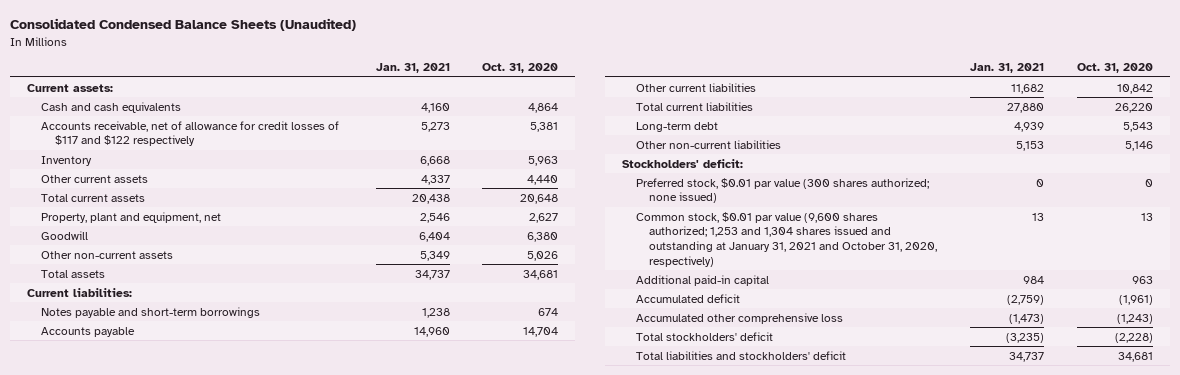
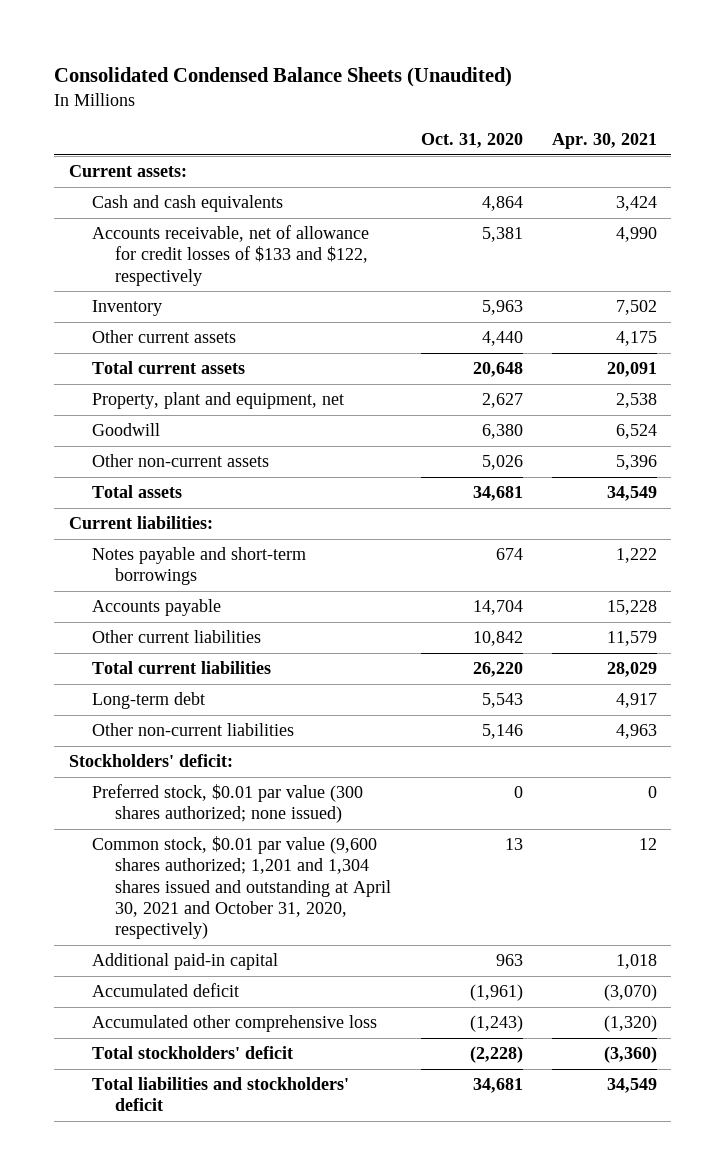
- | Jan. 31, 2021 | Oct. 31, 2020
+ | Oct. 31, 2020 | Apr. 30, 2021
- Accounts receivable, net of allowance for credit losses of $117 and $122 respectively | 5,273 | 5,381
+ Accounts receivable, net of allowance for credit losses of $133 and $122, respectively | 5,381 | 4,990
- Common stock, $0.01 par value (9,600 shares authorized; 1,253 and 1,304 shares issued and outstanding at January 31, 2021 and October 31, 2020, respectively) | 13 | 13
+ Common stock, $0.01 par value (9,600 shares authorized; 1,201 and 1,304 shares issued and outstanding at April 30, 2021 and October 31, 2020, respectively) | 13 | 12

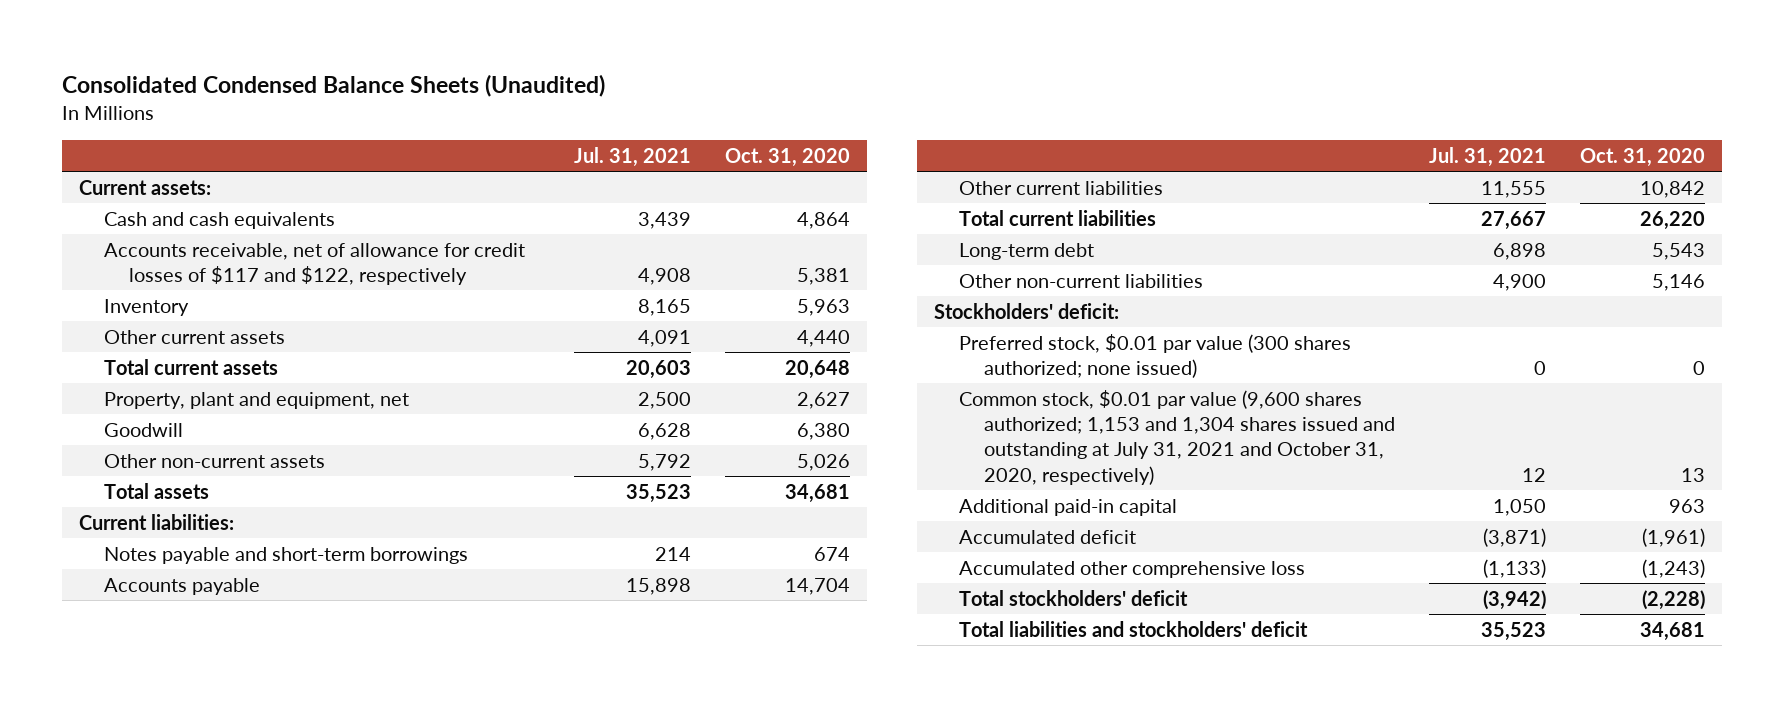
- | Oct. 31, 2020 | Apr. 30, 2021
+ | Jul. 31, 2021 | Oct. 31, 2020
- Accounts receivable, net of allowance for credit losses of $133 and $122, respectively | 5,381 | 4,990
+ Accounts receivable, net of allowance for credit losses of $117 and $122, respectively | 4,908 | 5,381
- Common stock, $0.01 par value (9,600 shares authorized; 1,201 and 1,304 shares issued and outstanding at April 30, 2021 and October 31, 2020, respectively) | 13 | 12
+ Common stock, $0.01 par value (9,600 shares authorized; 1,153 and 1,304 shares issued and outstanding at July 31, 2021 and October 31, 2020, respectively) | 12 | 13

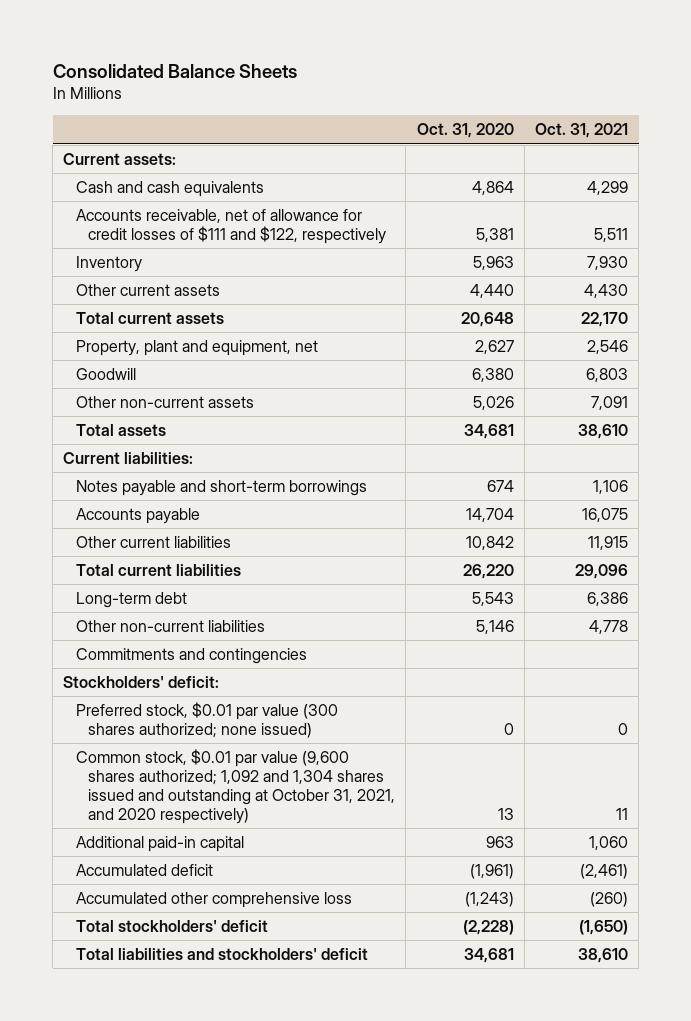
- Consolidated Condensed Balance Sheets (Unaudited)
+ Consolidated Balance Sheets
- | Jul. 31, 2021 | Oct. 31, 2020
+ | Oct. 31, 2020 | Oct. 31, 2021
- Accounts receivable, net of allowance for credit losses of $117 and $122, respectively | 4,908 | 5,381
+ Accounts receivable, net of allowance for credit losses of $111 and $122, respectively | 5,381 | 5,511
+ Commitments and contingencies
- Common stock, $0.01 par value (9,600 shares authorized; 1,153 and 1,304 shares issued and outstanding at July 31, 2021 and October 31, 2020, respectively) | 12 | 13
+ Common stock, $0.01 par value (9,600 shares authorized; 1,092 and 1,304 shares issued and outstanding at October 31, 2021, and 2020 respectively) | 13 | 11

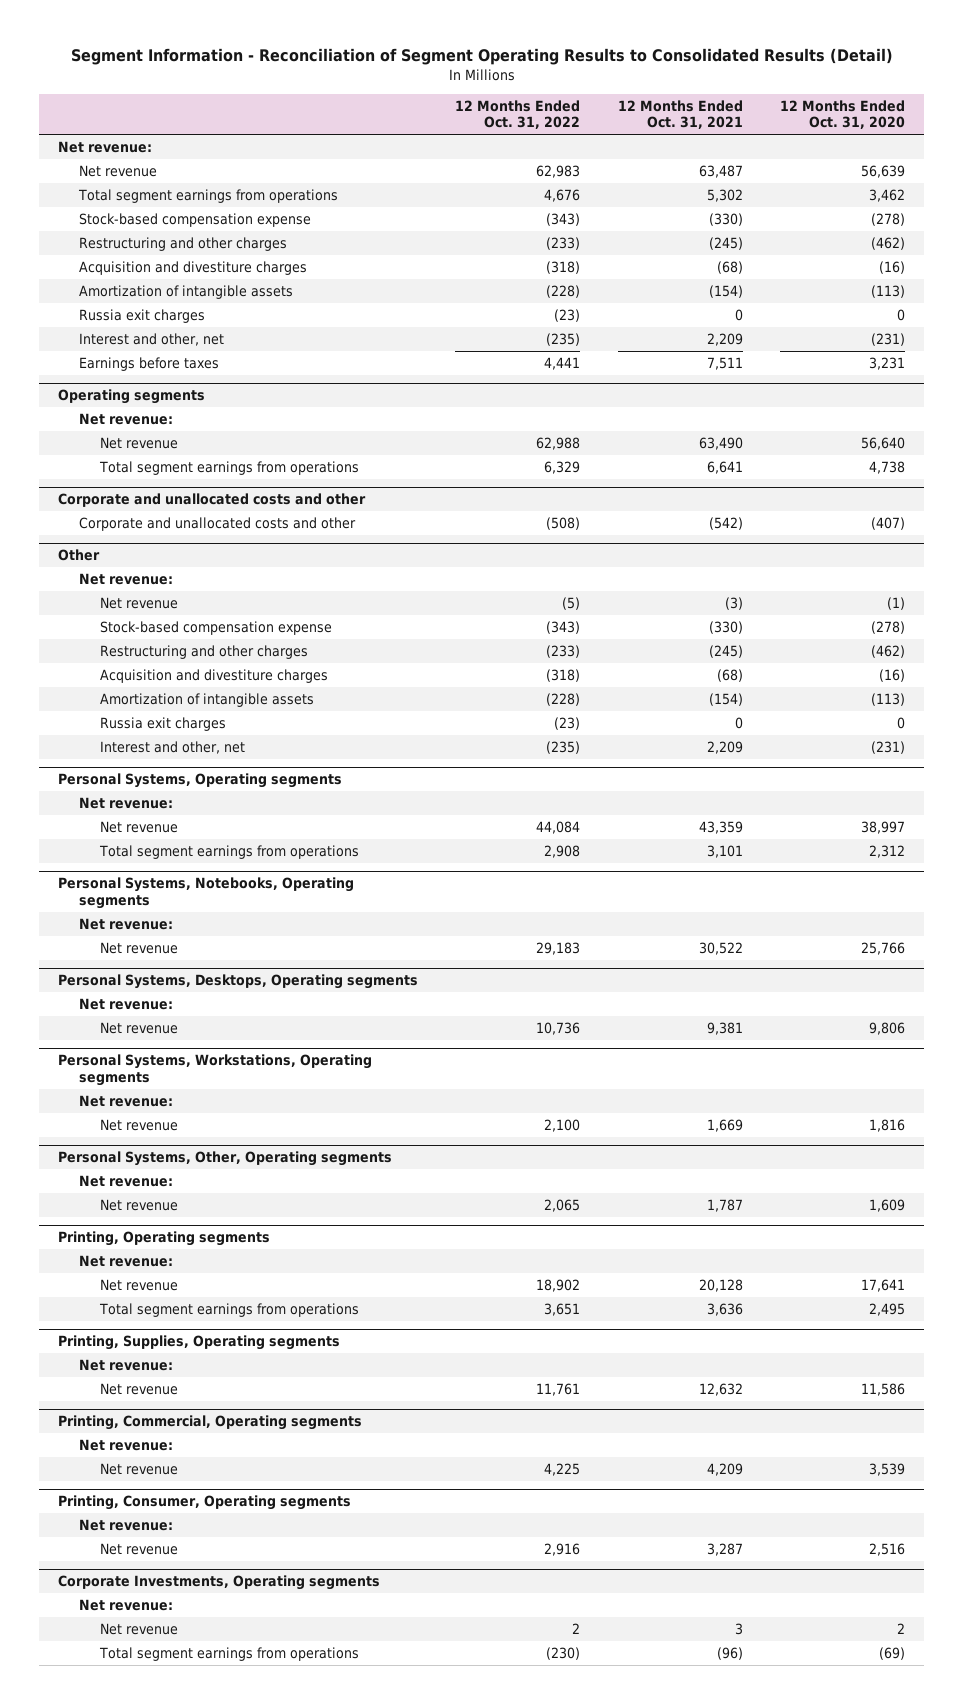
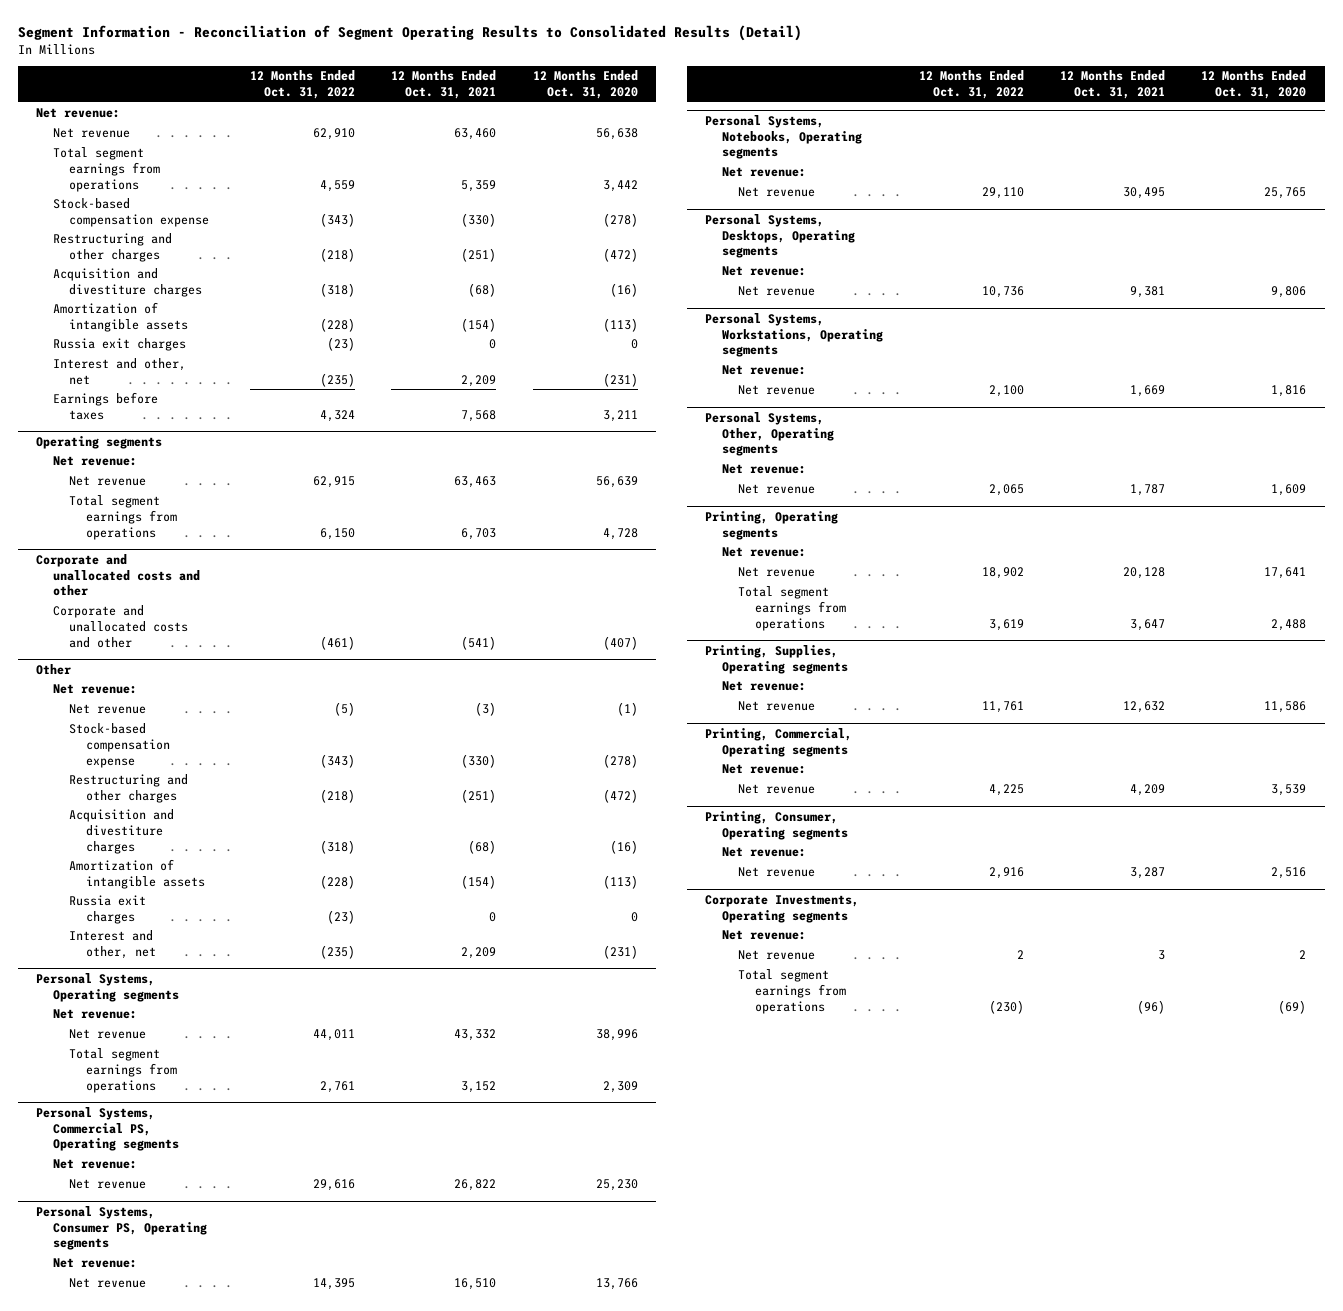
- Net revenue | 62,983 | 63,487 | 56,639
- Total segment earnings from operations | 4,676 | 5,302 | 3,462
+ Net revenue | 62,910 | 63,460 | 56,638
+ Total segment earnings from operations | 4,559 | 5,359 | 3,442
- Restructuring and other charges | (233) | (245) | (462)
+ Restructuring and other charges | (218) | (251) | (472)
- Earnings before taxes | 4,441 | 7,511 | 3,231
+ Earnings before taxes | 4,324 | 7,568 | 3,211
@ Operating segments
- Net revenue | 62,988 | 63,490 | 56,640
- Total segment earnings from operations | 6,329 | 6,641 | 4,738
+ Net revenue | 62,915 | 63,463 | 56,639
+ Total segment earnings from operations | 6,150 | 6,703 | 4,728
@ Corporate and unallocated costs and other
- Corporate and unallocated costs and other | (508) | (542) | (407)
+ Corporate and unallocated costs and other | (461) | (541) | (407)
@ Other
- Restructuring and other charges | (233) | (245) | (462)
+ Restructuring and other charges | (218) | (251) | (472)
@ Personal Systems, Operating segments
- Net revenue | 44,084 | 43,359 | 38,997
- Total segment earnings from operations | 2,908 | 3,101 | 2,312
+ Net revenue | 44,011 | 43,332 | 38,996
+ Total segment earnings from operations | 2,761 | 3,152 | 2,309
+ Personal Systems, Commercial PS, Operating segments
+ Net revenue:
+ Net revenue | 29,616 | 26,822 | 25,230
+ Personal Systems, Consumer PS, Operating segments
+ Net revenue:
+ Net revenue | 14,395 | 16,510 | 13,766
@ Personal Systems, Notebooks, Operating segments
- Net revenue | 29,183 | 30,522 | 25,766
+ Net revenue | 29,110 | 30,495 | 25,765
@ Printing, Operating segments
- Total segment earnings from operations | 3,651 | 3,636 | 2,495
+ Total segment earnings from operations | 3,619 | 3,647 | 2,488

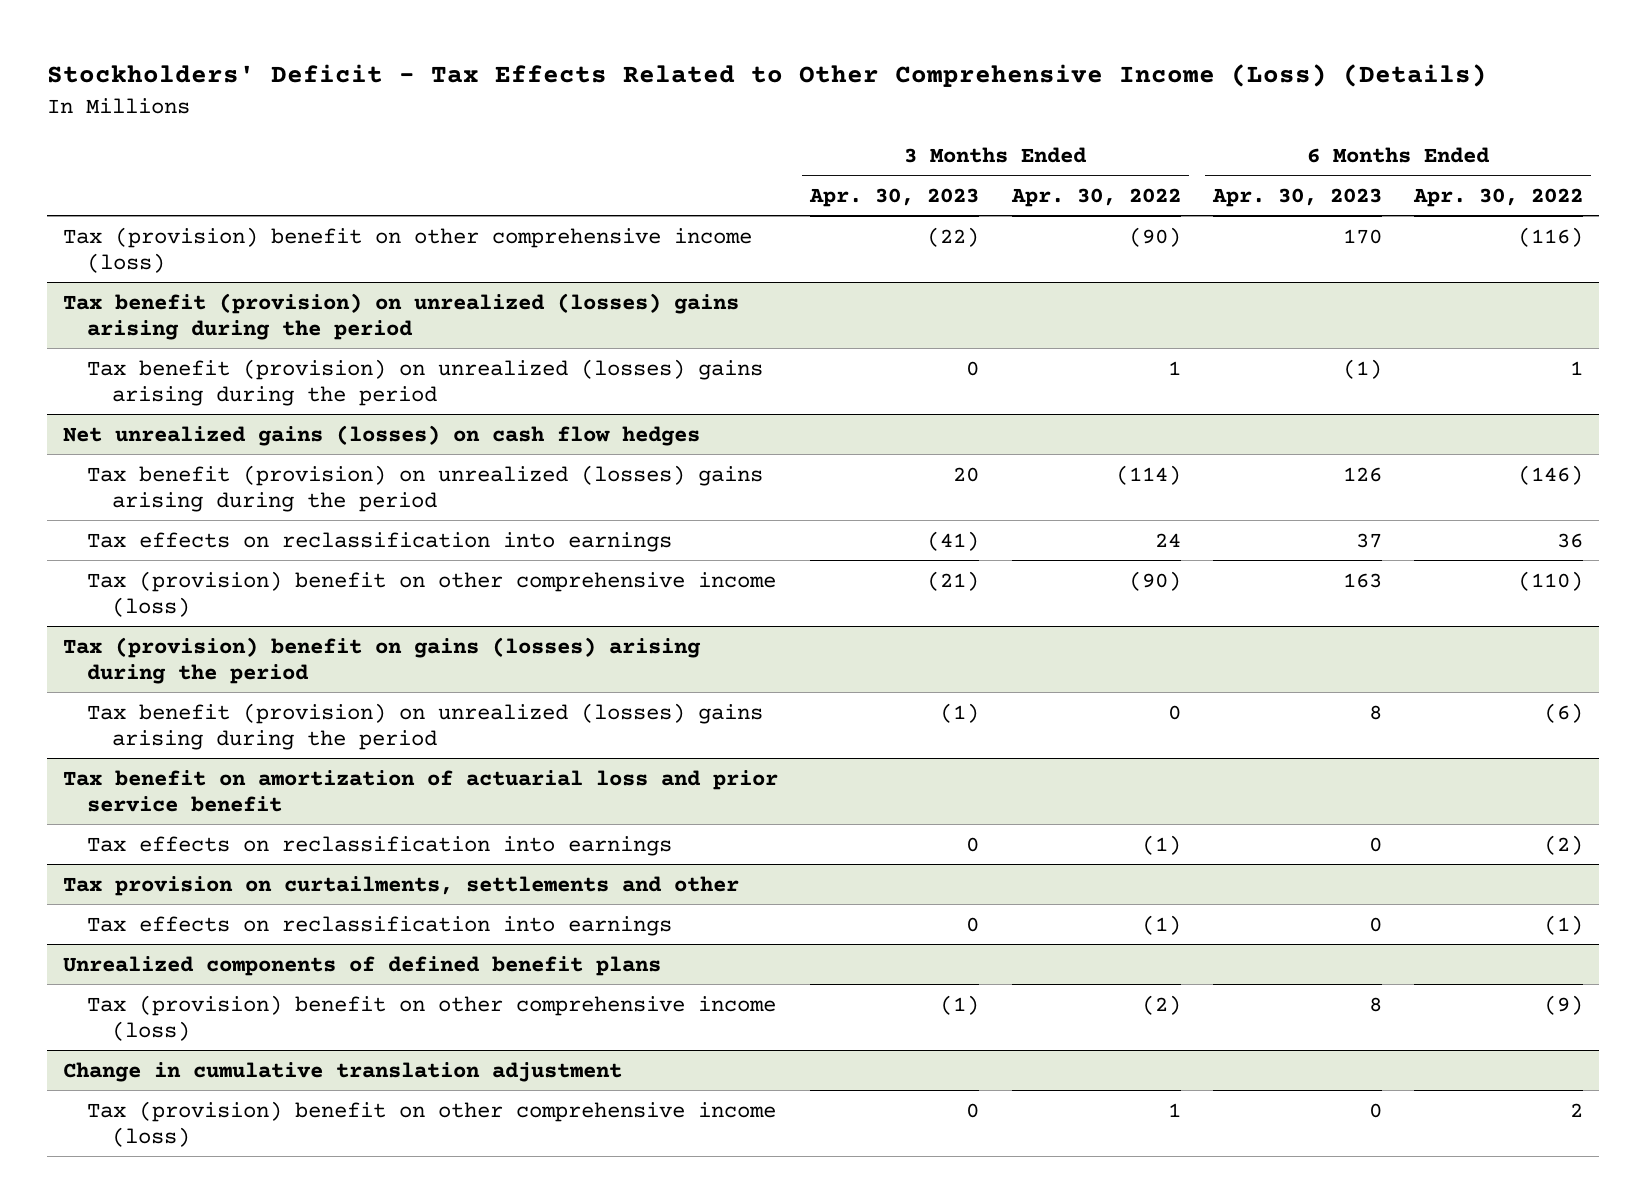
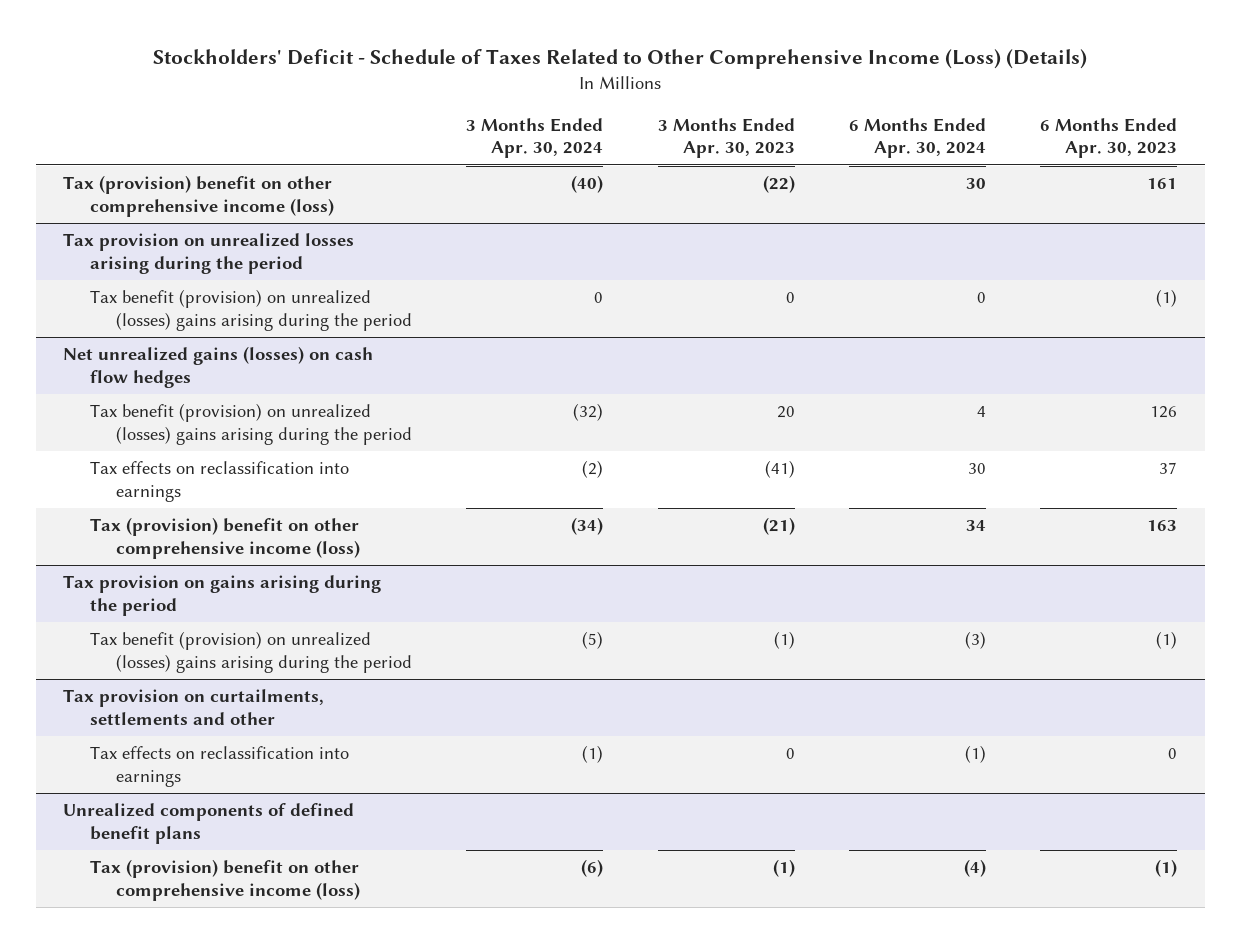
- Stockholders' Deficit - Tax Effects Related to Other Comprehensive Income (Loss) (Details)
+ Stockholders' Deficit - Schedule of Taxes Related to Other Comprehensive Income (Loss) (Details)
- | 3 Months Ended Apr. 30, 2023 | 3 Months Ended Apr. 30, 2022 | 6 Months Ended Apr. 30, 2023 | 6 Months Ended Apr. 30, 2022
+ | 3 Months Ended Apr. 30, 2024 | 3 Months Ended Apr. 30, 2023 | 6 Months Ended Apr. 30, 2024 | 6 Months Ended Apr. 30, 2023
- Tax (provision) benefit on other comprehensive income (loss) | (22) | (90) | 170 | (116)
- Tax benefit (provision) on unrealized (losses) gains arising during the period
+ Tax (provision) benefit on other comprehensive income (loss) | (40) | (22) | 30 | 161
+ Tax provision on unrealized losses arising during the period
- Tax (provision) benefit on gains (losses) arising during the period
- Tax benefit (provision) on unrealized (losses) gains arising during the period | (1) | 0 | 8 | (6)
- Tax benefit on amortization of actuarial loss and prior service benefit
- Tax effects on reclassification into earnings | 0 | (1) | 0 | (2)
+ Tax provision on gains arising during the period
+ Tax benefit (provision) on unrealized (losses) gains arising during the period | (5) | (1) | (3) | (1)
@ Unrealized components of defined benefit plans
- Tax (provision) benefit on other comprehensive income (loss) | (1) | (2) | 8 | (9)
- Change in cumulative translation adjustment
- Tax (provision) benefit on other comprehensive income (loss) | 0 | 1 | 0 | 2
@ Unrealized components of defined benefit plans
+ Tax (provision) benefit on other comprehensive income (loss) | (6) | (1) | (4) | (1)

